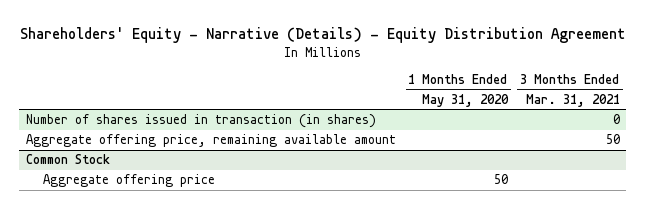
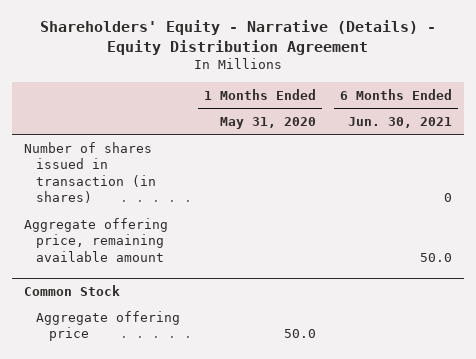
- | 1 Months Ended May 31, 2020 | 3 Months Ended Mar. 31, 2021
+ | 1 Months Ended May 31, 2020 | 6 Months Ended Jun. 30, 2021
@ Common Stock
- Aggregate offering price | 50 |
+ Aggregate offering price | 50.0 |

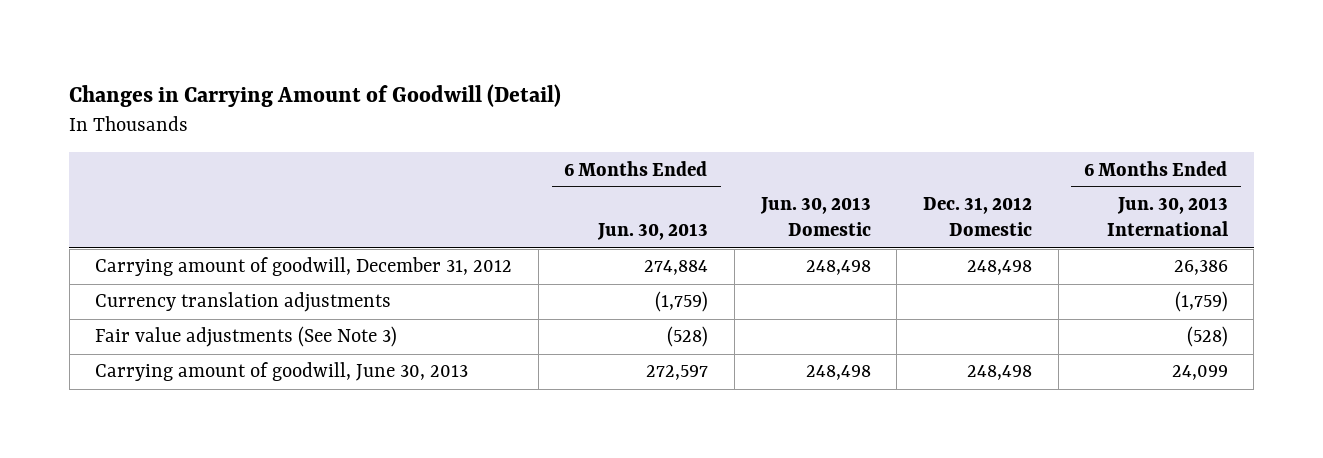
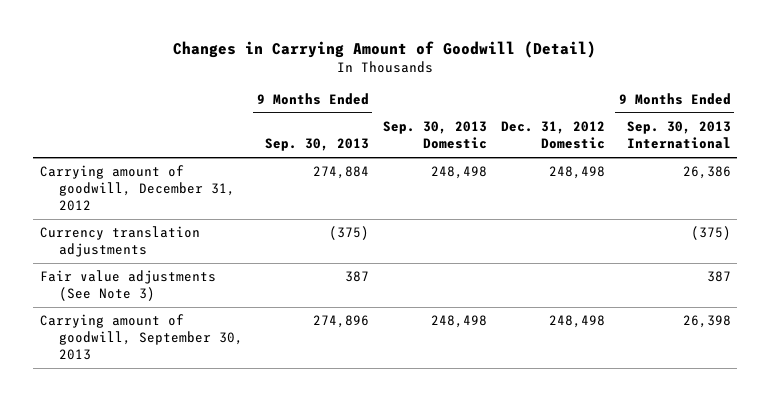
- | 6 Months Ended Jun. 30, 2013 | Jun. 30, 2013 Domestic | Dec. 31, 2012 Domestic | 6 Months Ended Jun. 30, 2013 International
+ | 9 Months Ended Sep. 30, 2013 | Sep. 30, 2013 Domestic | Dec. 31, 2012 Domestic | 9 Months Ended Sep. 30, 2013 International
- Carrying amount of goodwill, June 30, 2013 | 272,597 | 248,498 | 248,498 | 24,099
+ Carrying amount of goodwill, September 30, 2013 | 274,896 | 248,498 | 248,498 | 26,398

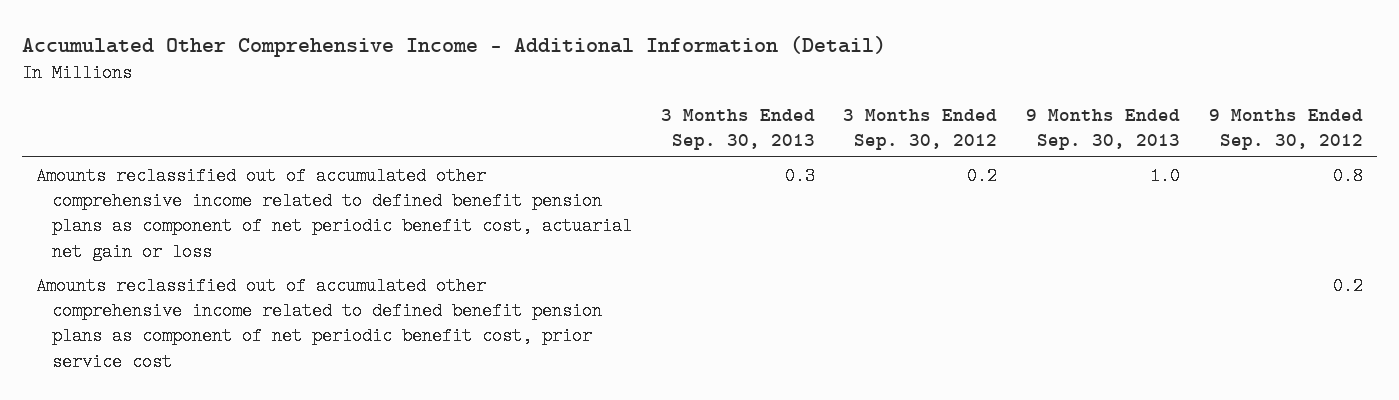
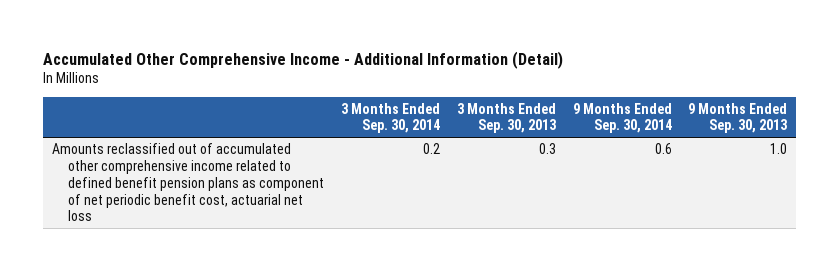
- | 3 Months Ended Sep. 30, 2013 | 3 Months Ended Sep. 30, 2012 | 9 Months Ended Sep. 30, 2013 | 9 Months Ended Sep. 30, 2012
+ | 3 Months Ended Sep. 30, 2014 | 3 Months Ended Sep. 30, 2013 | 9 Months Ended Sep. 30, 2014 | 9 Months Ended Sep. 30, 2013
- Amounts reclassified out of accumulated other comprehensive income related to defined benefit pension plans as component of net periodic benefit cost, actuarial net gain or loss | 0.3 | 0.2 | 1.0 | 0.8
- Amounts reclassified out of accumulated other comprehensive income related to defined benefit pension plans as component of net periodic benefit cost, prior service cost | | | | 0.2
+ Amounts reclassified out of accumulated other comprehensive income related to defined benefit pension plans as component of net periodic benefit cost, actuarial net loss | 0.2 | 0.3 | 0.6 | 1.0

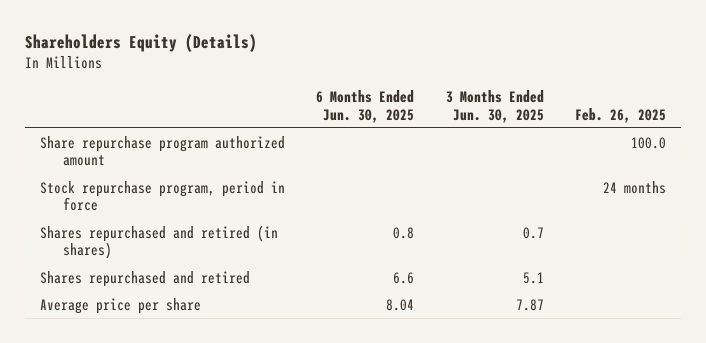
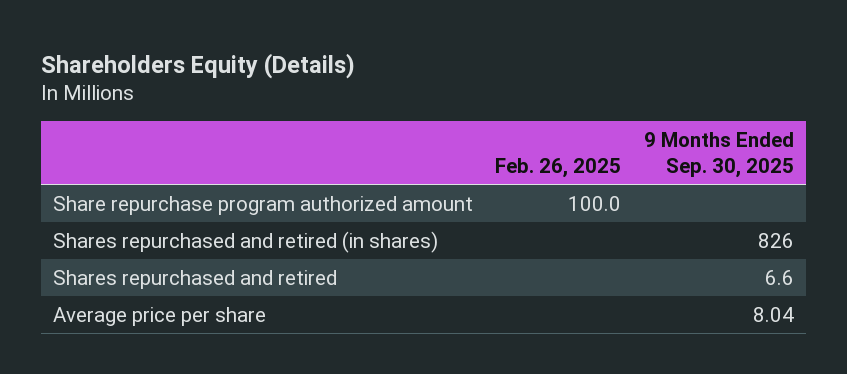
- | 6 Months Ended Jun. 30, 2025 | 3 Months Ended Jun. 30, 2025 | Feb. 26, 2025
+ | Feb. 26, 2025 | 9 Months Ended Sep. 30, 2025
- Stock repurchase program, period in force | | | 24 months

